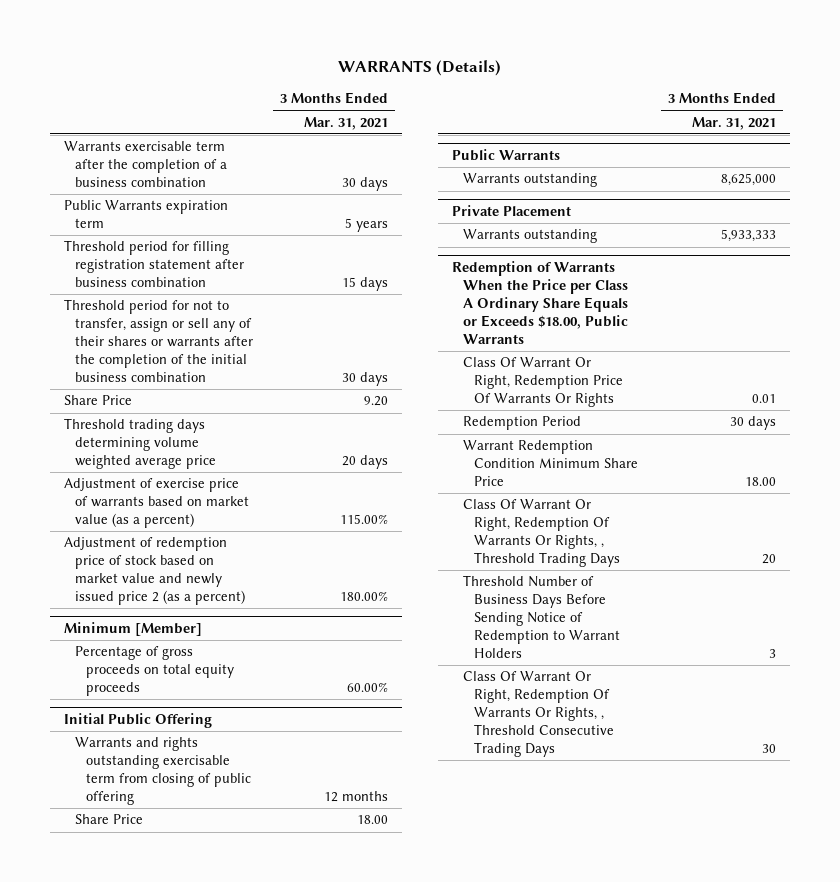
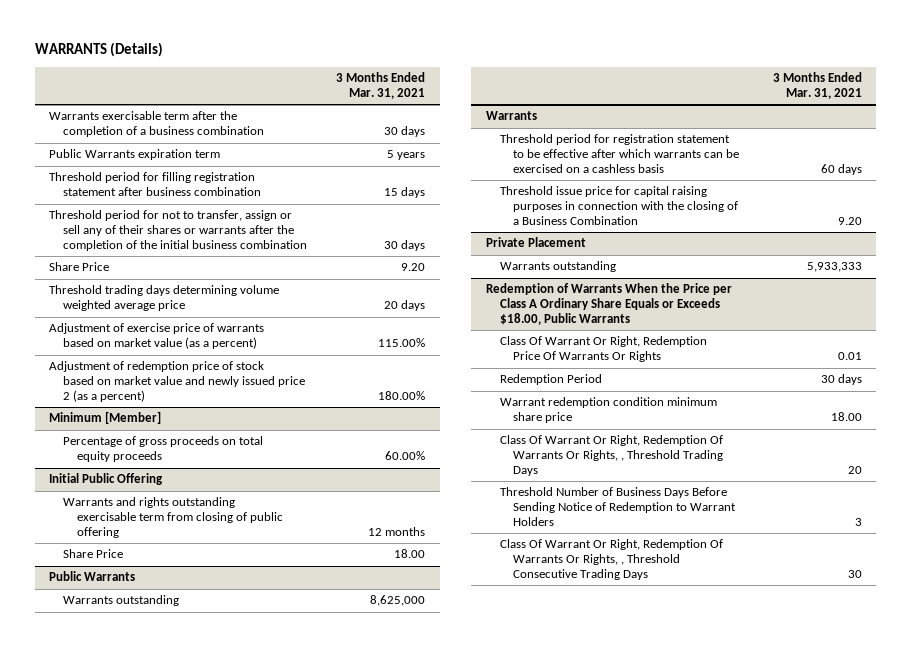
+ Warrants
+ Threshold period for registration statement to be effective after which warrants can be exercised on a cashless basis | 60 days
+ Threshold issue price for capital raising purposes in connection with the closing of a Business Combination | 9.20
@ Redemption of Warrants When the Price per Class A Ordinary Share Equals or Exceeds $18.00, Public Warrants
- Warrant Redemption Condition Minimum Share Price | 18.00
+ Warrant redemption condition minimum share price | 18.00

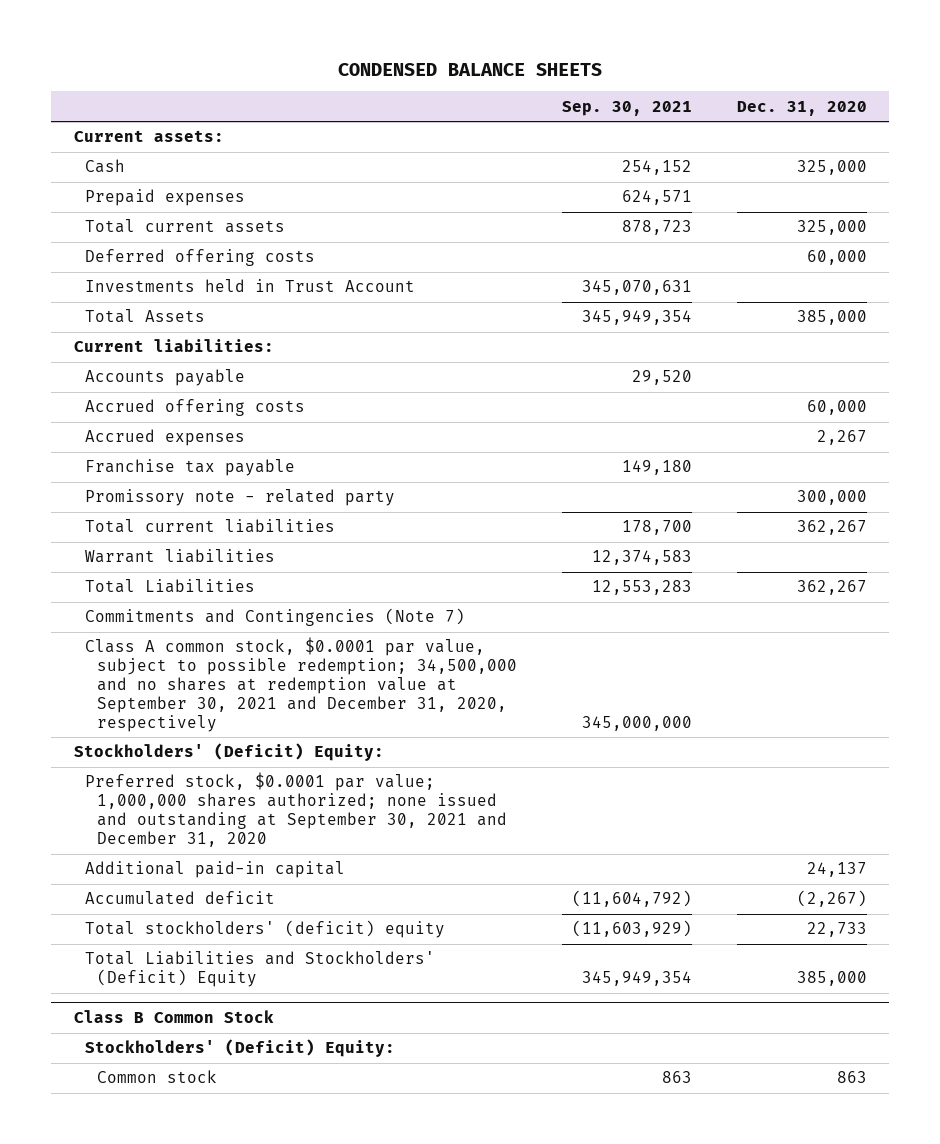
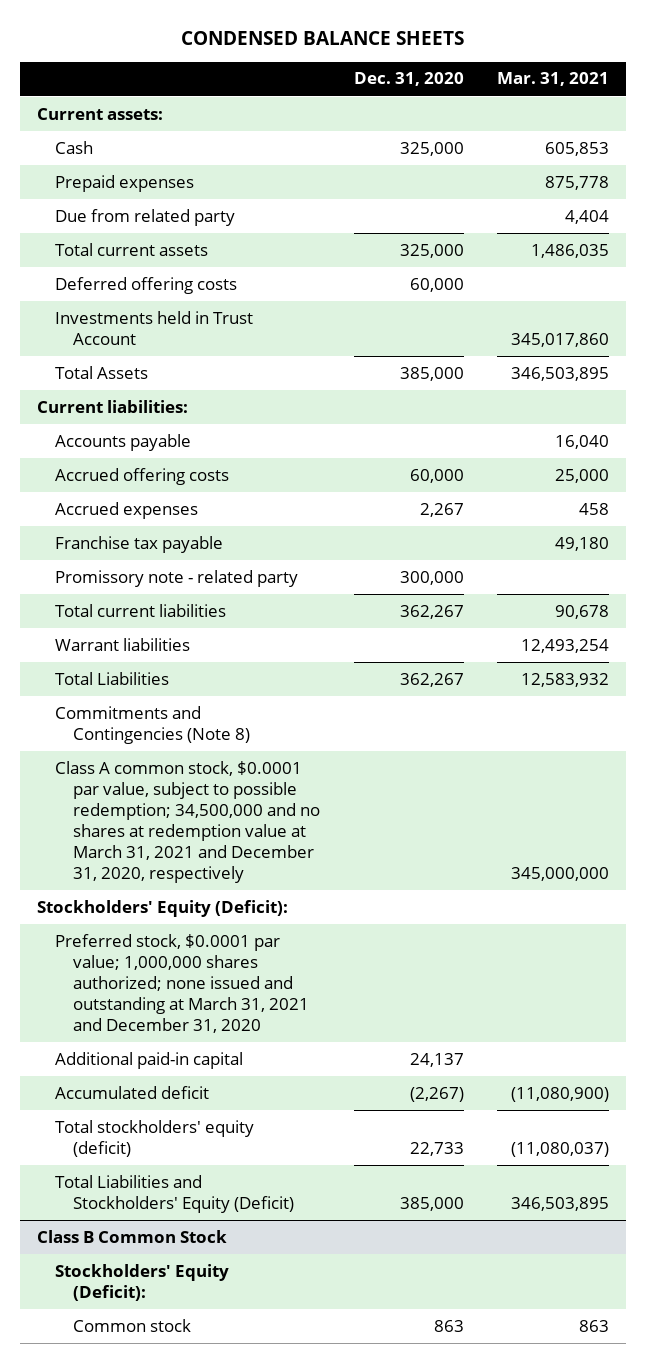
- | Sep. 30, 2021 | Dec. 31, 2020
+ | Dec. 31, 2020 | Mar. 31, 2021
+ Due from related party | | 4,404
- Commitments and Contingencies (Note 7)
- Class A common stock, $0.0001 par value, subject to possible redemption; 34,500,000 and no shares at redemption value at September 30, 2021 and December 31, 2020, respectively | 345,000,000 |
- Stockholders' (Deficit) Equity:
- Preferred stock, $0.0001 par value; 1,000,000 shares authorized; none issued and outstanding at September 30, 2021 and December 31, 2020
+ Commitments and Contingencies (Note 8)
+ Class A common stock, $0.0001 par value, subject to possible redemption; 34,500,000 and no shares at redemption value at March 31, 2021 and December 31, 2020, respectively | | 345,000,000
+ Stockholders' Equity (Deficit):
+ Preferred stock, $0.0001 par value; 1,000,000 shares authorized; none issued and outstanding at March 31, 2021 and December 31, 2020
- Total stockholders' (deficit) equity | (11,603,929) | 22,733
- Total Liabilities and Stockholders' (Deficit) Equity | 345,949,354 | 385,000
+ Total stockholders' equity (deficit) | 22,733 | (11,080,037)
+ Total Liabilities and Stockholders' Equity (Deficit) | 385,000 | 346,503,895
@ Class B Common Stock
- Stockholders' (Deficit) Equity:
+ Stockholders' Equity (Deficit):

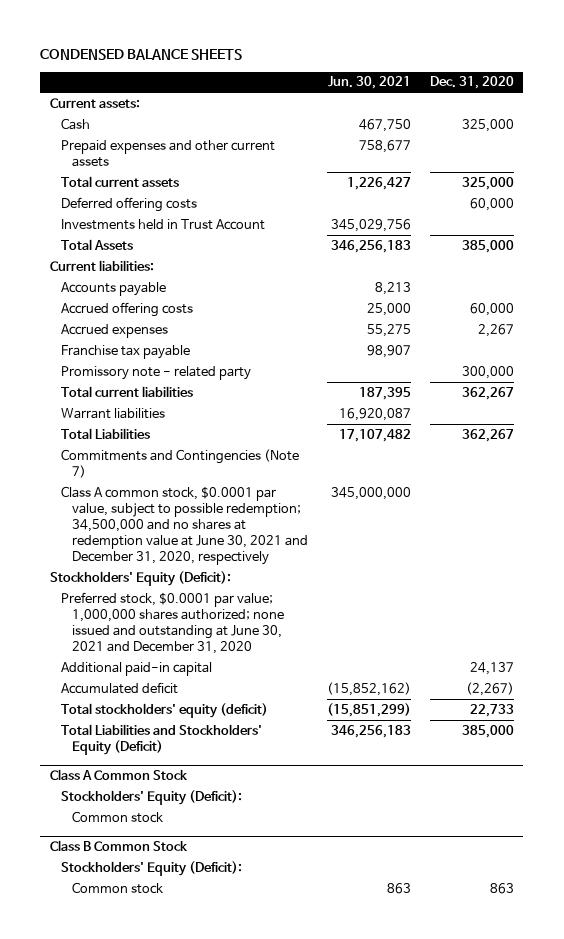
- | Dec. 31, 2020 | Mar. 31, 2021
+ | Jun. 30, 2021 | Dec. 31, 2020
- Prepaid expenses | | 875,778
- Due from related party | | 4,404
+ Prepaid expenses and other current assets | 758,677 |
- Commitments and Contingencies (Note 8)
- Class A common stock, $0.0001 par value, subject to possible redemption; 34,500,000 and no shares at redemption value at March 31, 2021 and December 31, 2020, respectively | | 345,000,000
+ Commitments and Contingencies (Note 7)
+ Class A common stock, $0.0001 par value, subject to possible redemption; 34,500,000 and no shares at redemption value at June 30, 2021 and December 31, 2020, respectively | 345,000,000 |
- Preferred stock, $0.0001 par value; 1,000,000 shares authorized; none issued and outstanding at March 31, 2021 and December 31, 2020
+ Preferred stock, $0.0001 par value; 1,000,000 shares authorized; none issued and outstanding at June 30, 2021 and December 31, 2020
+ Class A Common Stock
+ Stockholders' Equity (Deficit):
+ Common stock

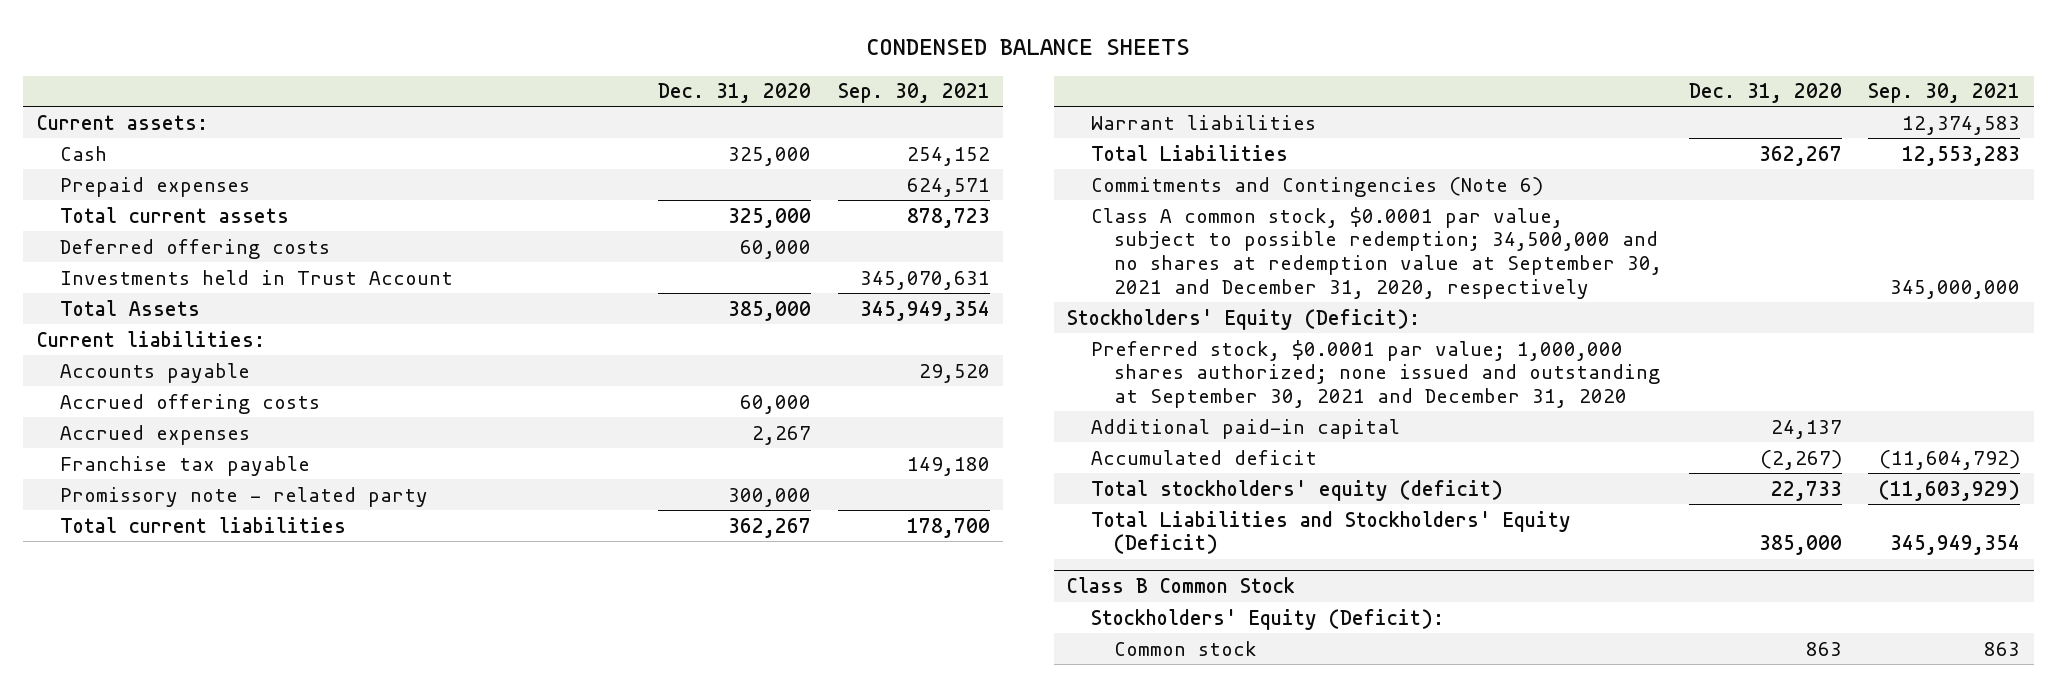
- | Jun. 30, 2021 | Dec. 31, 2020
+ | Dec. 31, 2020 | Sep. 30, 2021
- Prepaid expenses and other current assets | 758,677 |
+ Prepaid expenses | | 624,571
- Commitments and Contingencies (Note 7)
- Class A common stock, $0.0001 par value, subject to possible redemption; 34,500,000 and no shares at redemption value at June 30, 2021 and December 31, 2020, respectively | 345,000,000 |
+ Commitments and Contingencies (Note 6)
+ Class A common stock, $0.0001 par value, subject to possible redemption; 34,500,000 and no shares at redemption value at September 30, 2021 and December 31, 2020, respectively | | 345,000,000
- Preferred stock, $0.0001 par value; 1,000,000 shares authorized; none issued and outstanding at June 30, 2021 and December 31, 2020
+ Preferred stock, $0.0001 par value; 1,000,000 shares authorized; none issued and outstanding at September 30, 2021 and December 31, 2020
- Class A Common Stock
- Stockholders' Equity (Deficit):
- Common stock

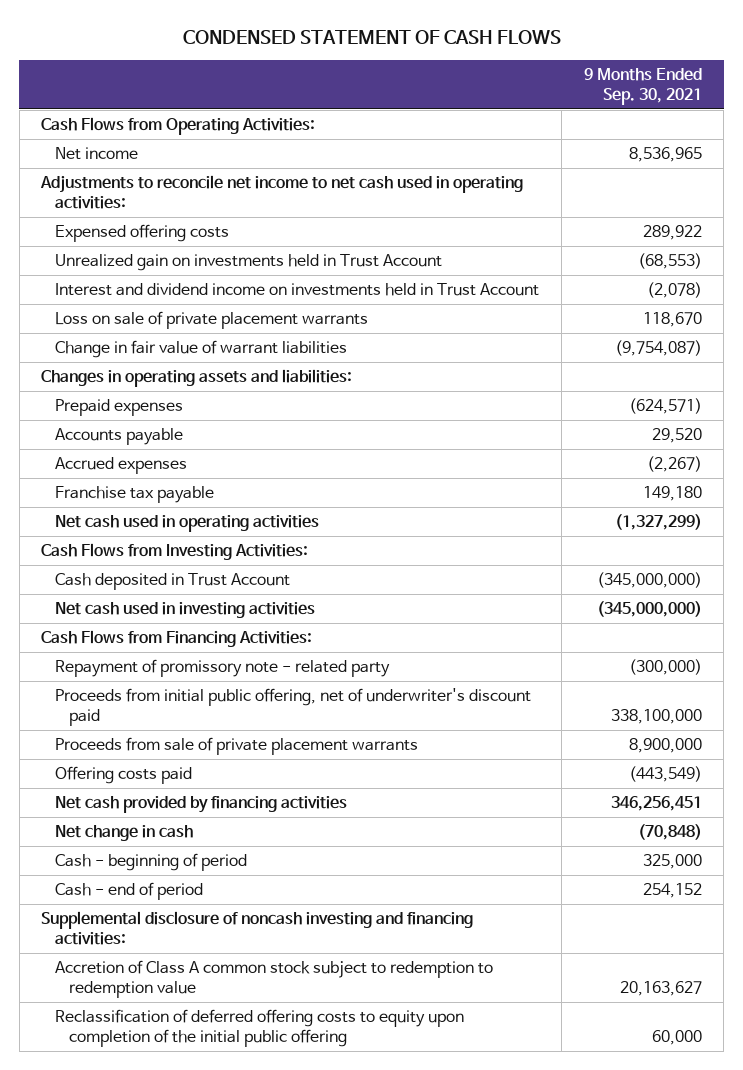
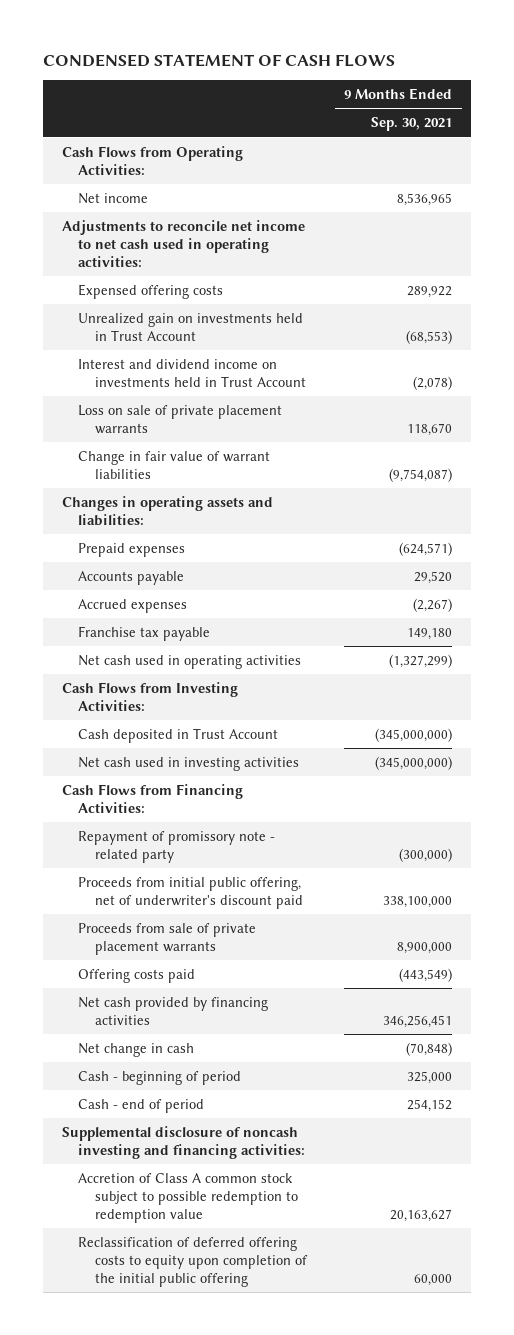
- Accretion of Class A common stock subject to redemption to redemption value | 20,163,627
+ Accretion of Class A common stock subject to possible redemption to redemption value | 20,163,627

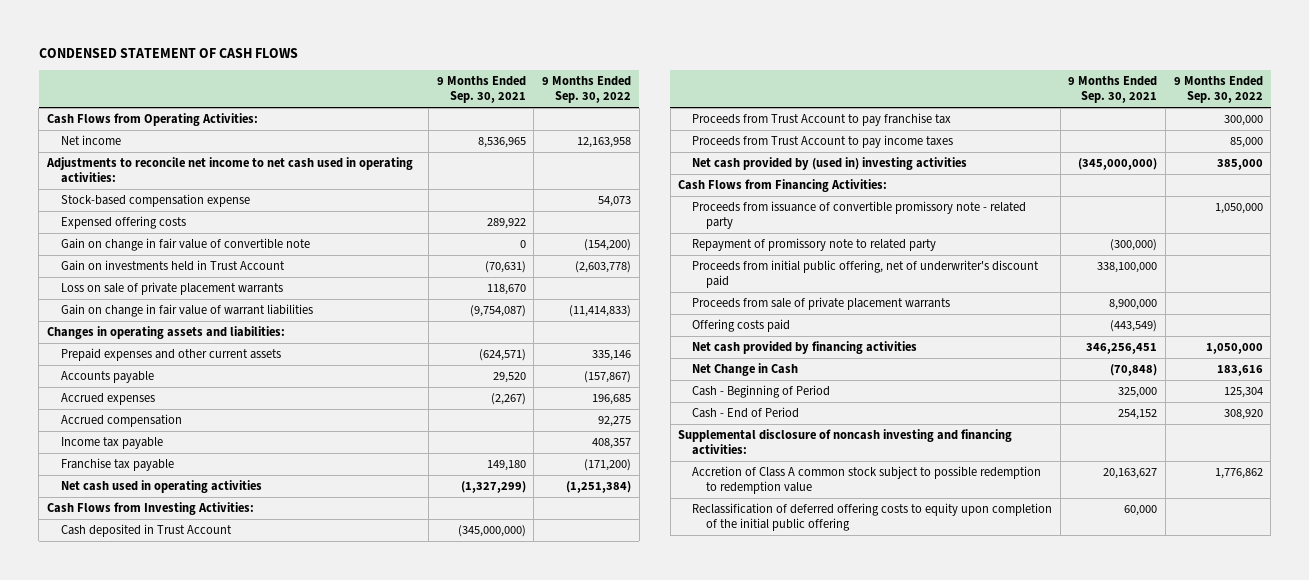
- | 9 Months Ended Sep. 30, 2021
+ | 9 Months Ended Sep. 30, 2021 | 9 Months Ended Sep. 30, 2022
+ Stock-based compensation expense | | 54,073
- Unrealized gain on investments held in Trust Account | (68,553)
- Interest and dividend income on investments held in Trust Account | (2,078)
+ Gain on change in fair value of convertible note | 0 | (154,200)
+ Gain on investments held in Trust Account | (70,631) | (2,603,778)
- Change in fair value of warrant liabilities | (9,754,087)
+ Gain on change in fair value of warrant liabilities | (9,754,087) | (11,414,833)
- Prepaid expenses | (624,571)
+ Prepaid expenses and other current assets | (624,571) | 335,146
+ Accrued compensation | | 92,275
+ Income tax payable | | 408,357
- Net cash used in investing activities | (345,000,000)
+ Proceeds from Trust Account to pay franchise tax | | 300,000
+ Proceeds from Trust Account to pay income taxes | | 85,000
+ Net cash provided by (used in) investing activities | (345,000,000) | 385,000
- Repayment of promissory note - related party | (300,000)
+ Proceeds from issuance of convertible promissory note - related party | | 1,050,000
+ Repayment of promissory note to related party | (300,000) |
- Net change in cash | (70,848)
- Cash - beginning of period | 325,000
- Cash - end of period | 254,152
+ Net Change in Cash | (70,848) | 183,616
+ Cash - Beginning of Period | 325,000 | 125,304
+ Cash - End of Period | 254,152 | 308,920

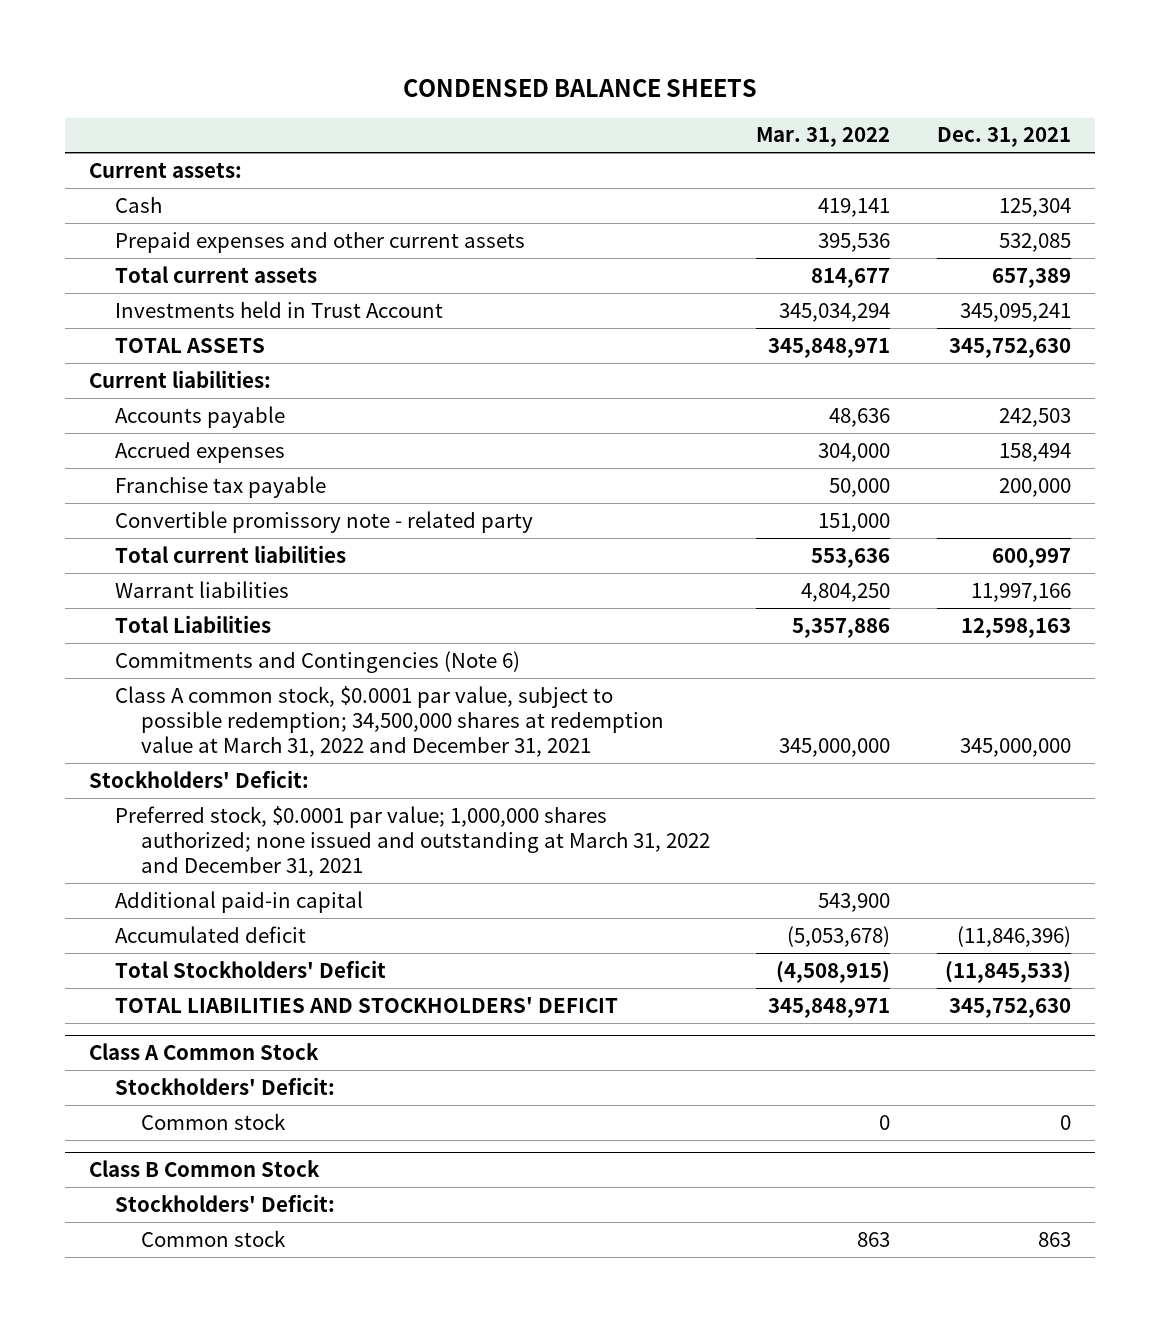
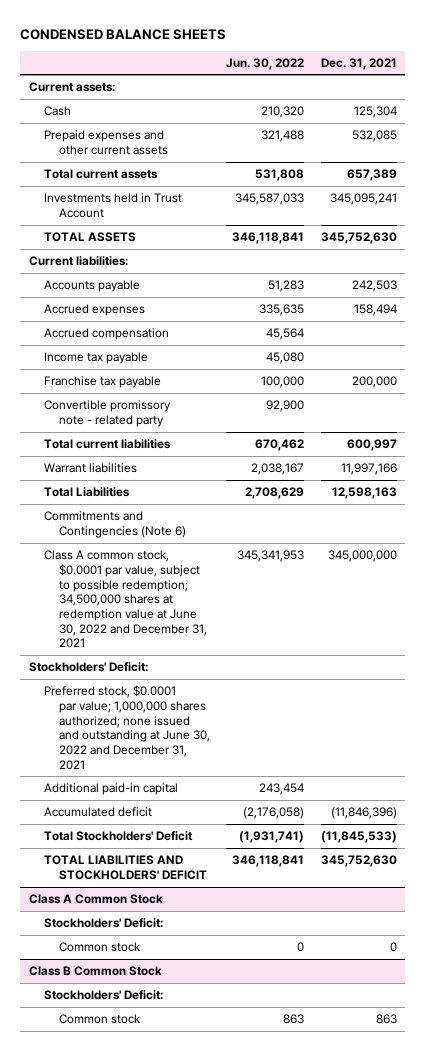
- | Mar. 31, 2022 | Dec. 31, 2021
+ | Jun. 30, 2022 | Dec. 31, 2021
+ Accrued compensation | 45,564 |
+ Income tax payable | 45,080 |
- Class A common stock, $0.0001 par value, subject to possible redemption; 34,500,000 shares at redemption value at March 31, 2022 and December 31, 2021 | 345,000,000 | 345,000,000
+ Class A common stock, $0.0001 par value, subject to possible redemption; 34,500,000 shares at redemption value at June 30, 2022 and December 31, 2021 | 345,341,953 | 345,000,000
- Preferred stock, $0.0001 par value; 1,000,000 shares authorized; none issued and outstanding at March 31, 2022 and December 31, 2021
+ Preferred stock, $0.0001 par value; 1,000,000 shares authorized; none issued and outstanding at June 30, 2022 and December 31, 2021

